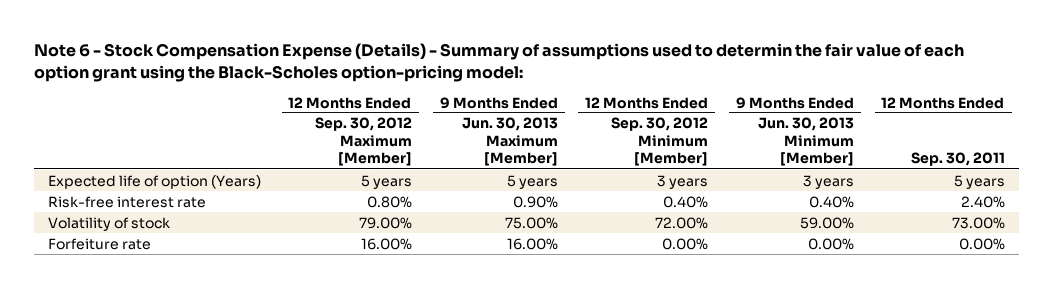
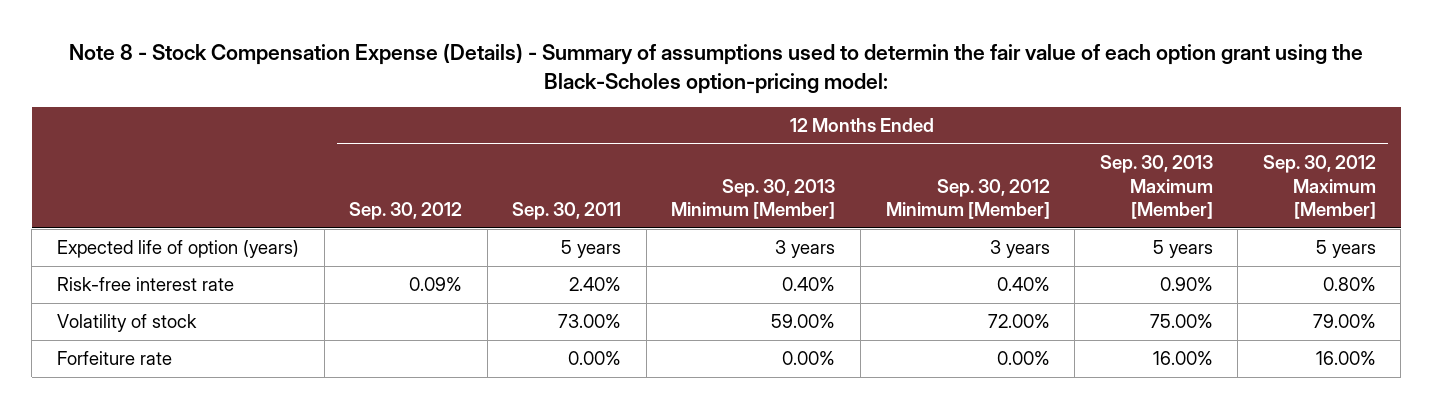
- Note 6 - Stock Compensation Expense (Details) - Summary of assumptions used to determin the fair value of each option grant using the Black-Scholes option-pricing model:
+ Note 8 - Stock Compensation Expense (Details) - Summary of assumptions used to determin the fair value of each option grant using the Black-Scholes option-pricing model:
- | 12 Months Ended Sep. 30, 2012 Maximum [Member] | 9 Months Ended Jun. 30, 2013 Maximum [Member] | 12 Months Ended Sep. 30, 2012 Minimum [Member] | 9 Months Ended Jun. 30, 2013 Minimum [Member] | 12 Months Ended Sep. 30, 2011
+ | 12 Months Ended Sep. 30, 2012 | 12 Months Ended Sep. 30, 2011 | 12 Months Ended Sep. 30, 2013 Minimum [Member] | 12 Months Ended Sep. 30, 2012 Minimum [Member] | 12 Months Ended Sep. 30, 2013 Maximum [Member] | 12 Months Ended Sep. 30, 2012 Maximum [Member]
- Expected life of option (Years) | 5 years | 5 years | 3 years | 3 years | 5 years
+ Expected life of option (years) | | 5 years | 3 years | 3 years | 5 years | 5 years

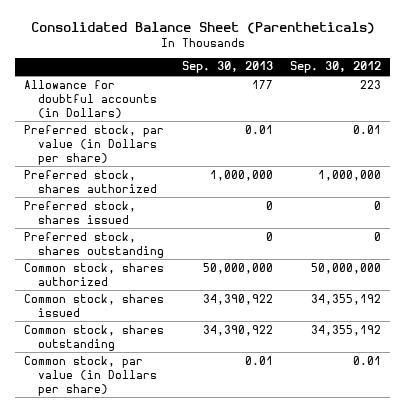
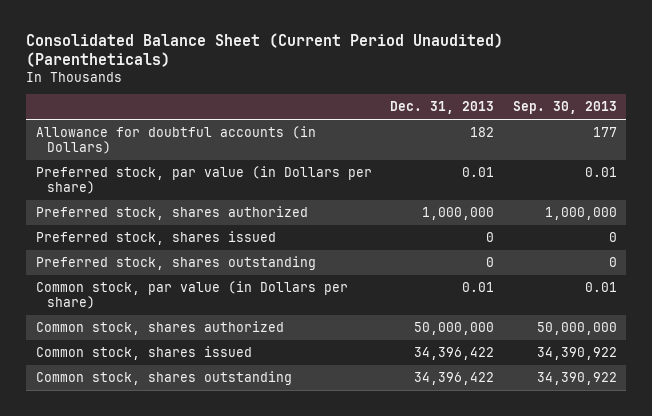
- Consolidated Balance Sheet (Parentheticals)
+ Consolidated Balance Sheet (Current Period Unaudited) (Parentheticals)
- | Sep. 30, 2013 | Sep. 30, 2012
+ | Dec. 31, 2013 | Sep. 30, 2013
moved up: Common stock, par value (in Dollars per share) | 0.01 | 0.01

